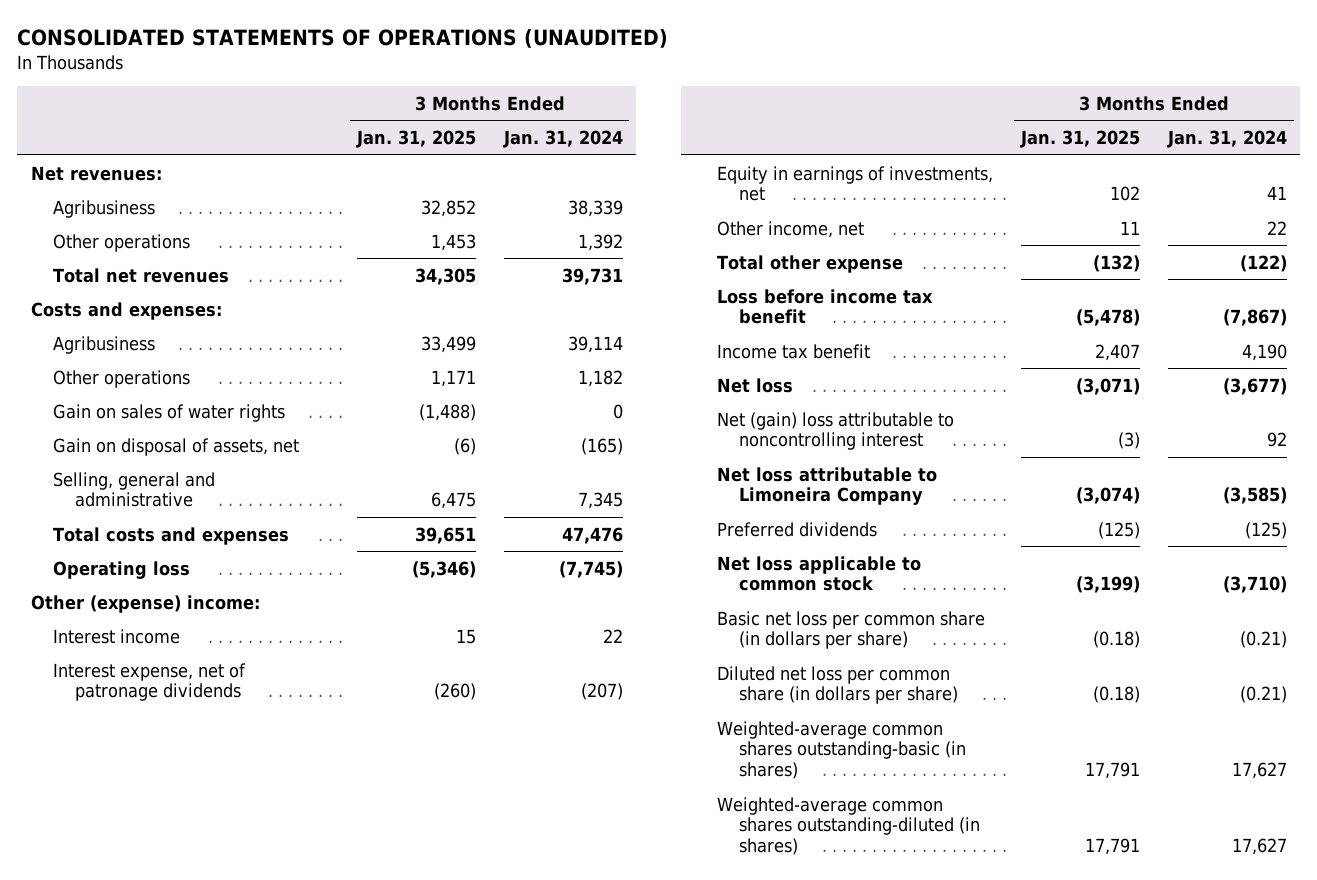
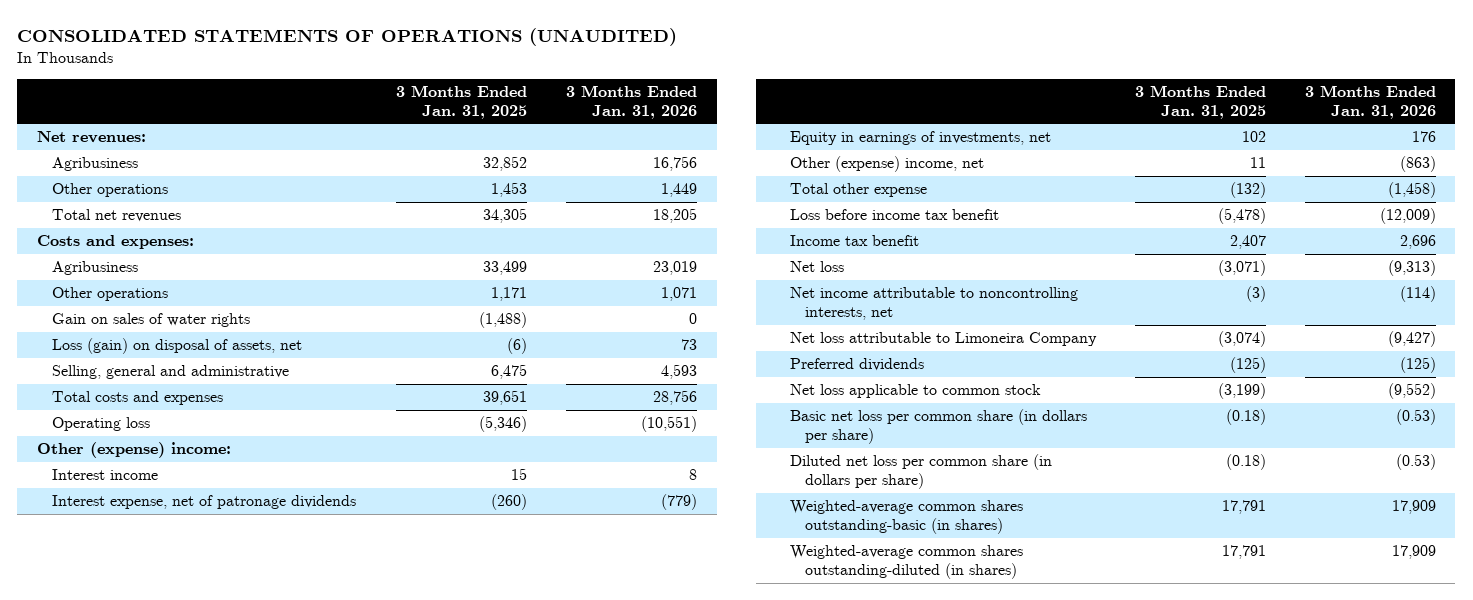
- | 3 Months Ended Jan. 31, 2025 | 3 Months Ended Jan. 31, 2024
+ | 3 Months Ended Jan. 31, 2025 | 3 Months Ended Jan. 31, 2026
- Gain on disposal of assets, net | (6) | (165)
+ Loss (gain) on disposal of assets, net | (6) | 73
- Other income, net | 11 | 22
+ Other (expense) income, net | 11 | (863)
- Net (gain) loss attributable to noncontrolling interest | (3) | 92
+ Net income attributable to noncontrolling interests, net | (3) | (114)

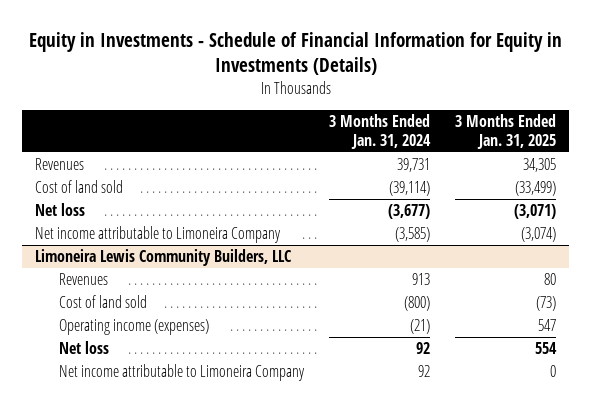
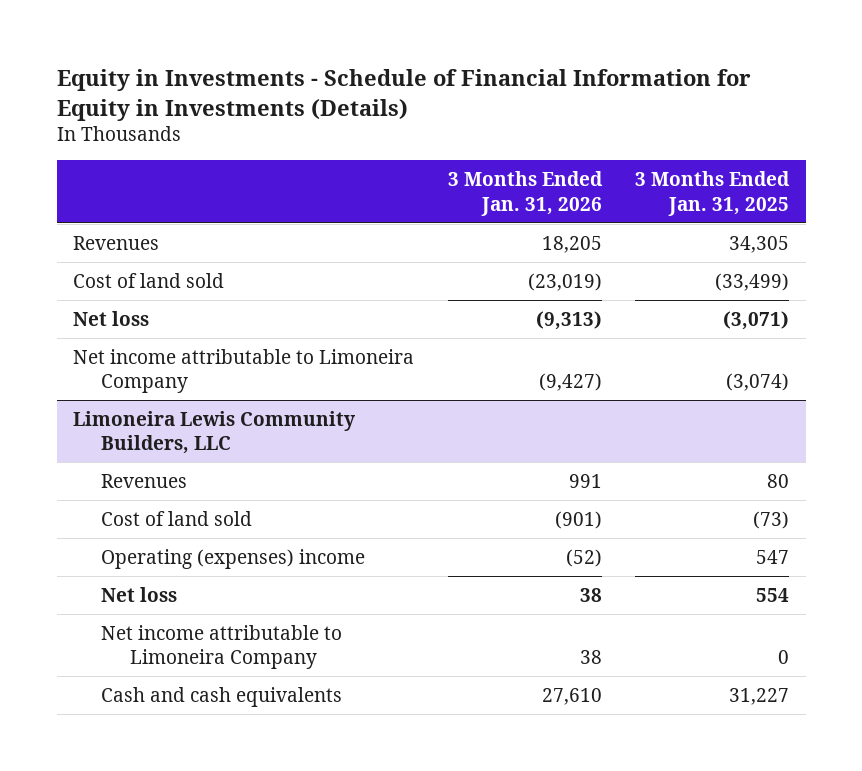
- | 3 Months Ended Jan. 31, 2024 | 3 Months Ended Jan. 31, 2025
+ | 3 Months Ended Jan. 31, 2026 | 3 Months Ended Jan. 31, 2025
@ Limoneira Lewis Community Builders, LLC
- Operating income (expenses) | (21) | 547
+ Operating (expenses) income | (52) | 547
+ Cash and cash equivalents | 27,610 | 31,227

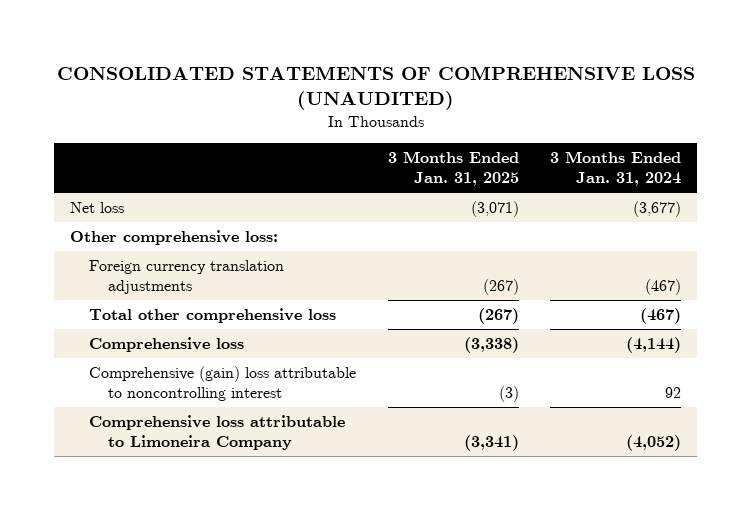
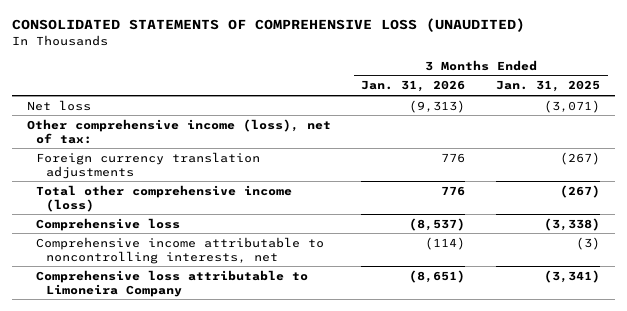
- | 3 Months Ended Jan. 31, 2025 | 3 Months Ended Jan. 31, 2024
+ | 3 Months Ended Jan. 31, 2026 | 3 Months Ended Jan. 31, 2025
- Other comprehensive loss:
+ Other comprehensive income (loss), net of tax:
- Total other comprehensive loss | (267) | (467)
+ Total other comprehensive income (loss) | 776 | (267)
- Comprehensive (gain) loss attributable to noncontrolling interest | (3) | 92
+ Comprehensive income attributable to noncontrolling interests, net | (114) | (3)

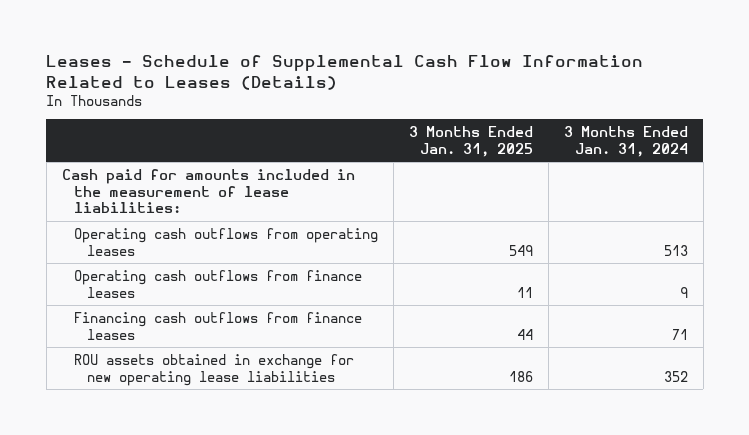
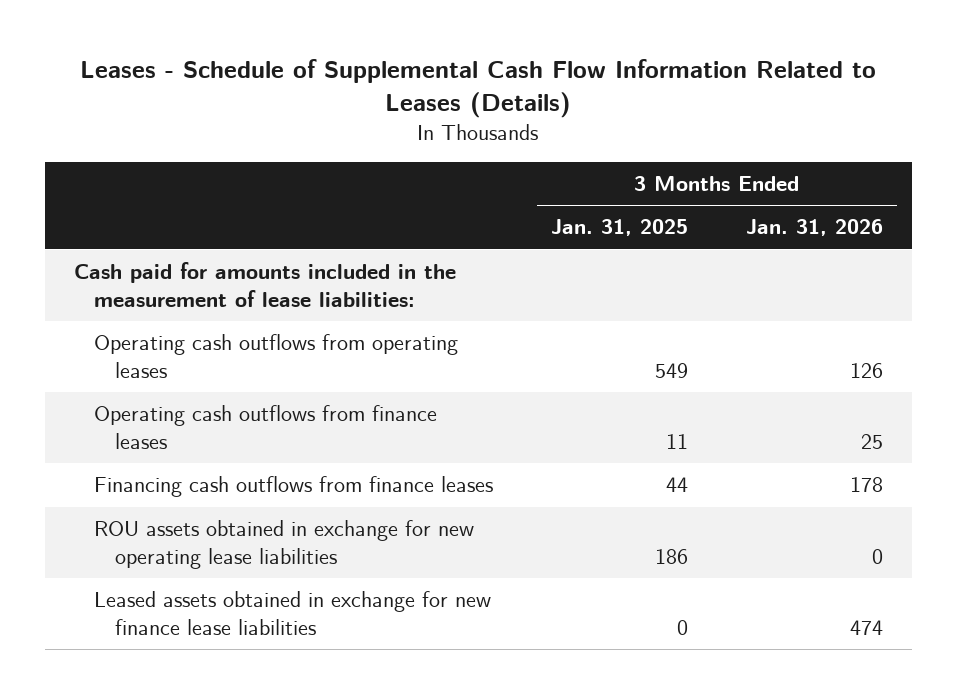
- | 3 Months Ended Jan. 31, 2025 | 3 Months Ended Jan. 31, 2024
+ | 3 Months Ended Jan. 31, 2025 | 3 Months Ended Jan. 31, 2026
+ Leased assets obtained in exchange for new finance lease liabilities | 0 | 474

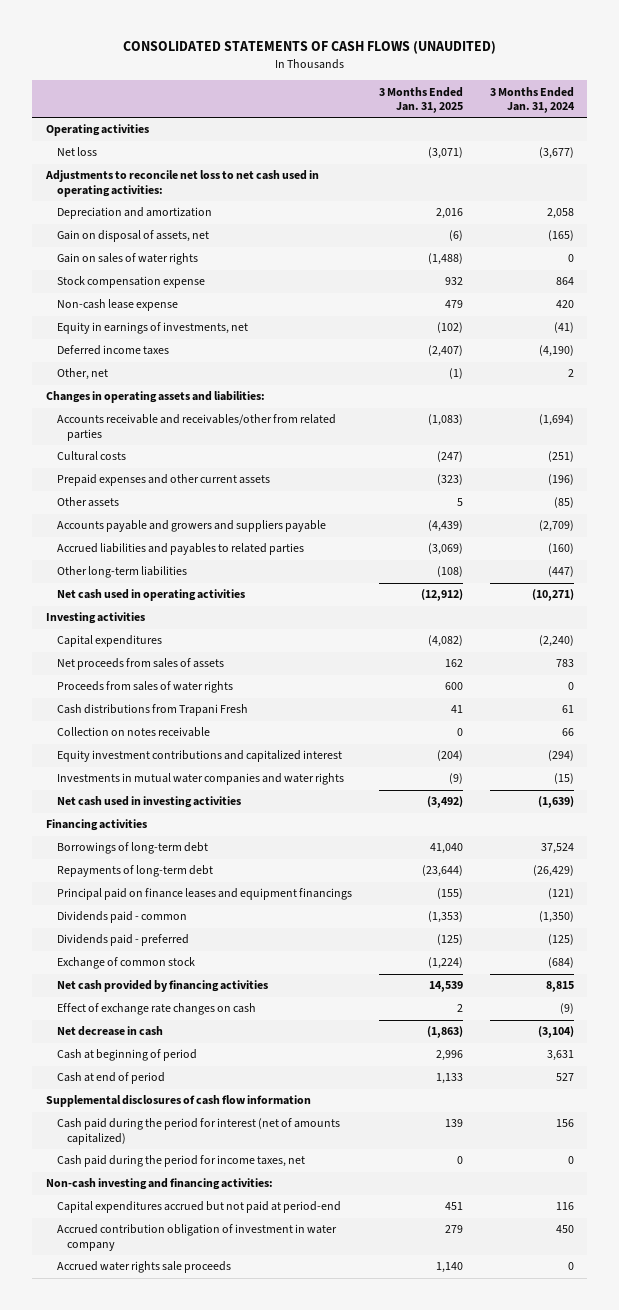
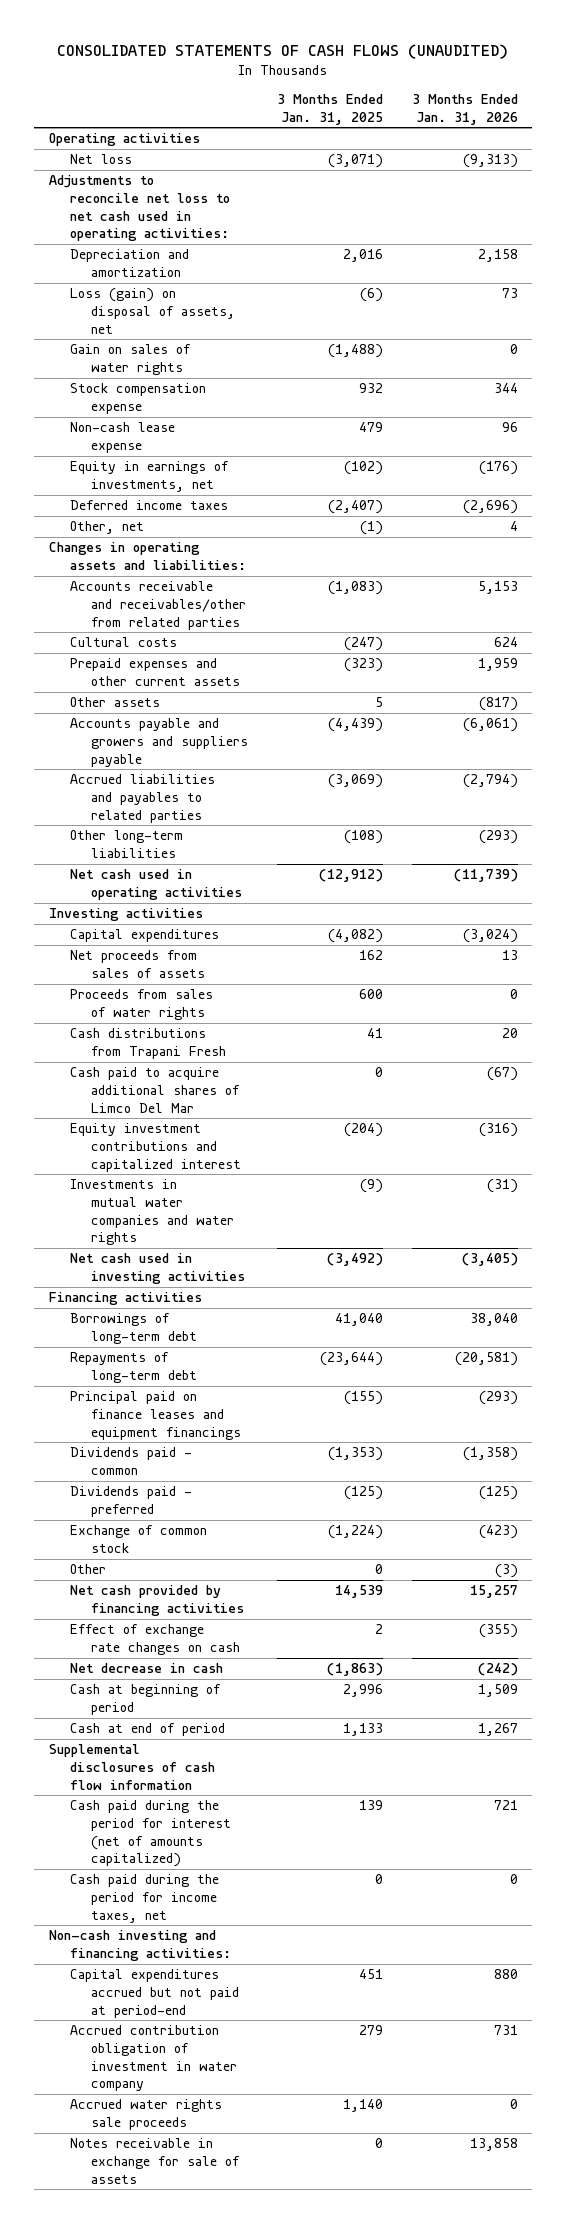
- | 3 Months Ended Jan. 31, 2025 | 3 Months Ended Jan. 31, 2024
+ | 3 Months Ended Jan. 31, 2025 | 3 Months Ended Jan. 31, 2026
- Gain on disposal of assets, net | (6) | (165)
+ Loss (gain) on disposal of assets, net | (6) | 73
- Collection on notes receivable | 0 | 66
+ Cash paid to acquire additional shares of Limco Del Mar | 0 | (67)
+ Other | 0 | (3)
+ Notes receivable in exchange for sale of assets | 0 | 13,858

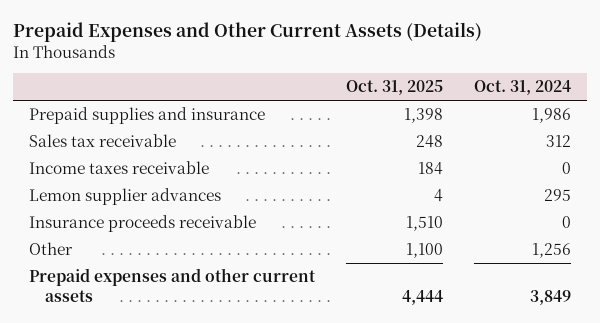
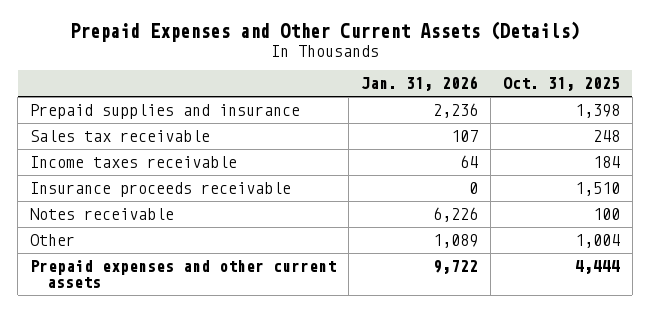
- | Oct. 31, 2025 | Oct. 31, 2024
+ | Jan. 31, 2026 | Oct. 31, 2025
- Lemon supplier advances | 4 | 295
- Other | 1,100 | 1,256
+ Notes receivable | 6,226 | 100
+ Other | 1,089 | 1,004

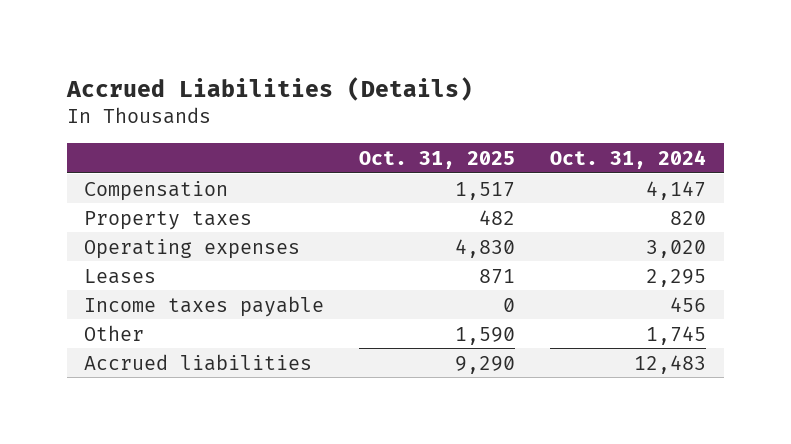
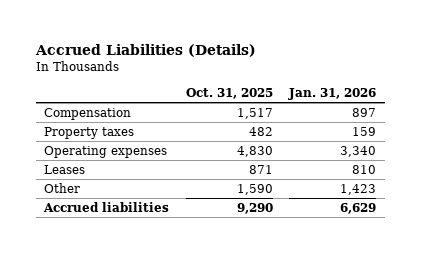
- | Oct. 31, 2025 | Oct. 31, 2024
+ | Oct. 31, 2025 | Jan. 31, 2026
- Income taxes payable | 0 | 456

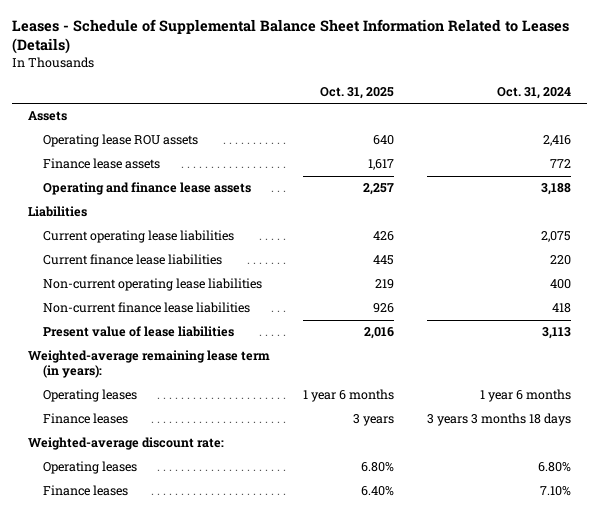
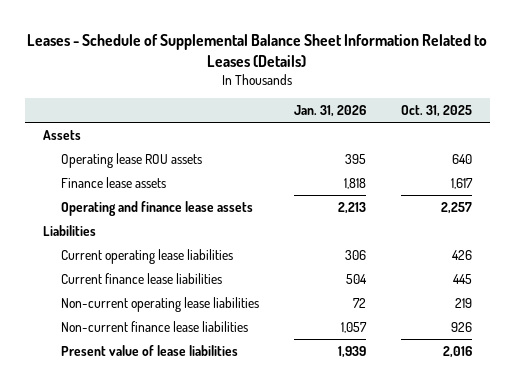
- | Oct. 31, 2025 | Oct. 31, 2024
+ | Jan. 31, 2026 | Oct. 31, 2025
- Weighted-average remaining lease term (in years):
- Operating leases | 1 year 6 months | 1 year 6 months
- Finance leases | 3 years | 3 years 3 months 18 days
- Weighted-average discount rate:
- Operating leases | 6.80% | 6.80%
- Finance leases | 6.40% | 7.10%

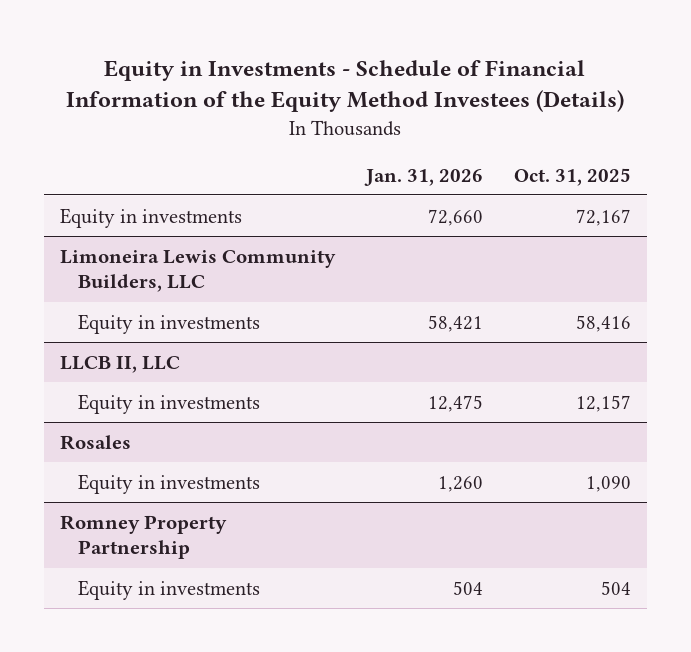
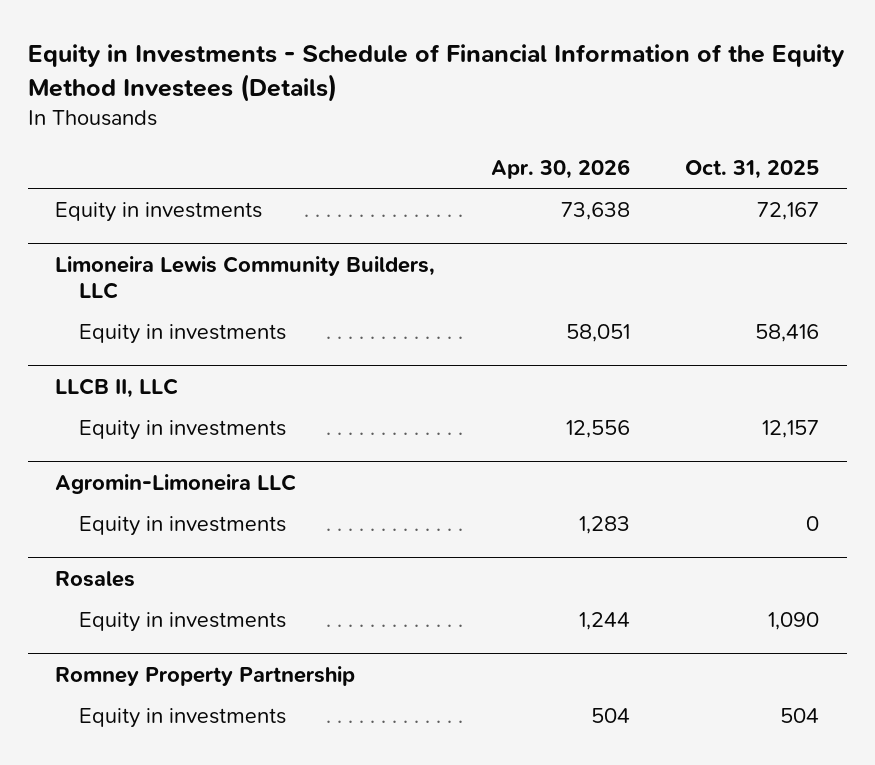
- | Jan. 31, 2026 | Oct. 31, 2025
+ | Apr. 30, 2026 | Oct. 31, 2025
+ Agromin-Limoneira LLC
+ Equity in investments | 1,283 | 0

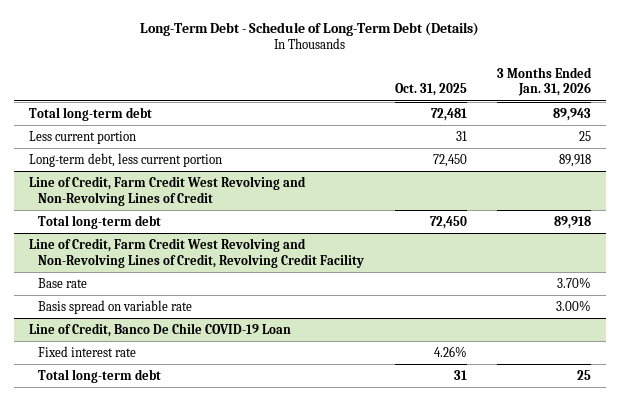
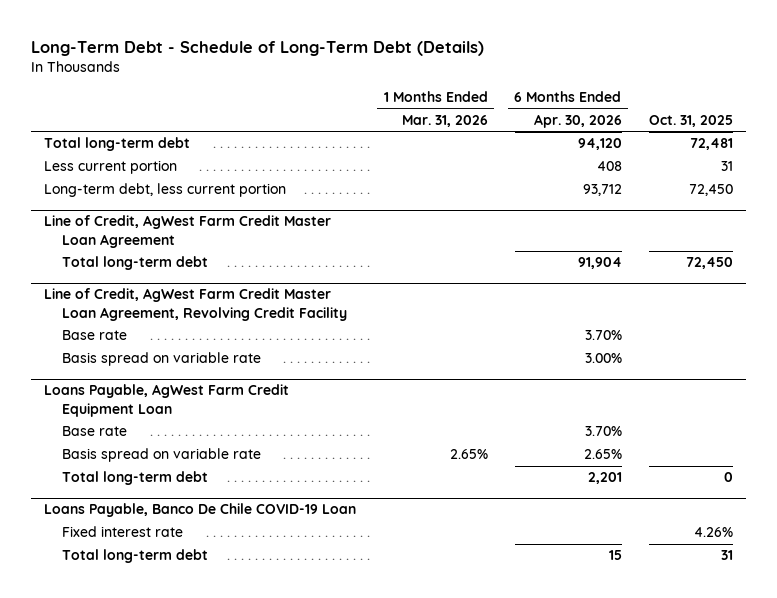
- | Oct. 31, 2025 | 3 Months Ended Jan. 31, 2026
+ | 1 Months Ended Mar. 31, 2026 | 6 Months Ended Apr. 30, 2026 | Oct. 31, 2025
- Line of Credit, Farm Credit West Revolving and Non-Revolving Lines of Credit
+ Line of Credit, AgWest Farm Credit Master Loan Agreement
- Line of Credit, Farm Credit West Revolving and Non-Revolving Lines of Credit, Revolving Credit Facility
+ Line of Credit, AgWest Farm Credit Master Loan Agreement, Revolving Credit Facility
- Line of Credit, Banco De Chile COVID-19 Loan
+ Loans Payable, AgWest Farm Credit Equipment Loan
+ Base rate | | 3.70% |
+ Basis spread on variable rate | 2.65% | 2.65% |
+ Total long-term debt | | 2,201 | 0
+ Loans Payable, Banco De Chile COVID-19 Loan

